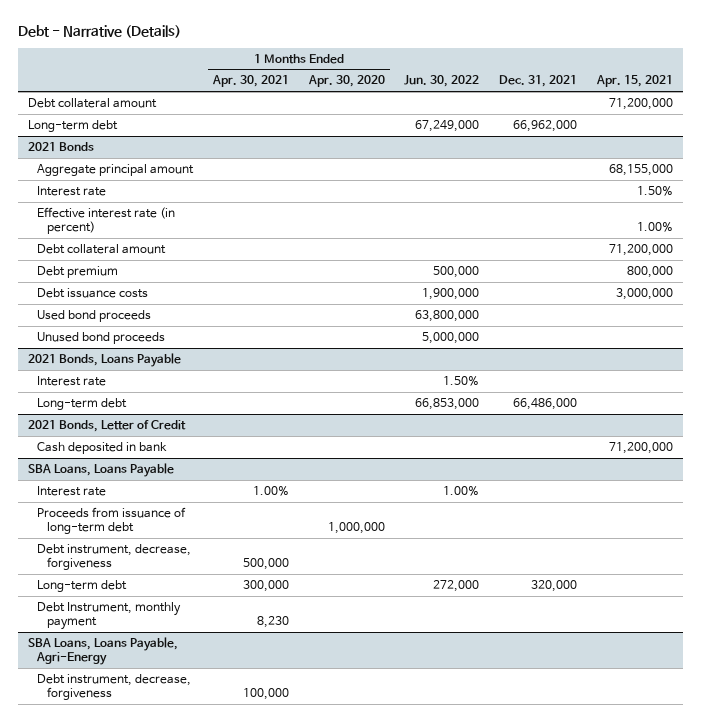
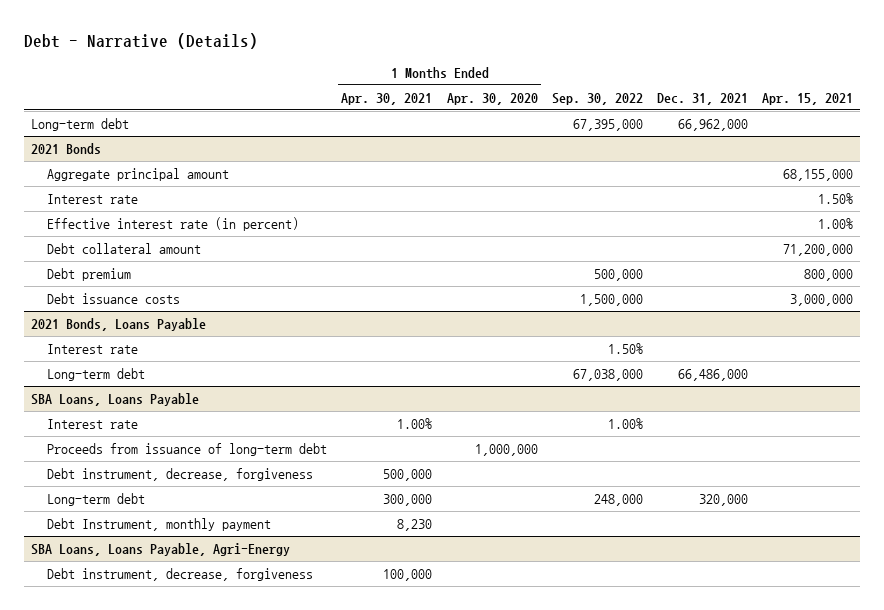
- | 1 Months Ended Apr. 30, 2021 | 1 Months Ended Apr. 30, 2020 | Jun. 30, 2022 | Dec. 31, 2021 | Apr. 15, 2021
+ | 1 Months Ended Apr. 30, 2021 | 1 Months Ended Apr. 30, 2020 | Sep. 30, 2022 | Dec. 31, 2021 | Apr. 15, 2021
- Debt collateral amount | | | | | 71,200,000
@ 2021 Bonds
- Used bond proceeds | | | 63,800,000 | |
- Unused bond proceeds | | | 5,000,000 | |
- 2021 Bonds, Letter of Credit
- Cash deposited in bank | | | | | 71,200,000

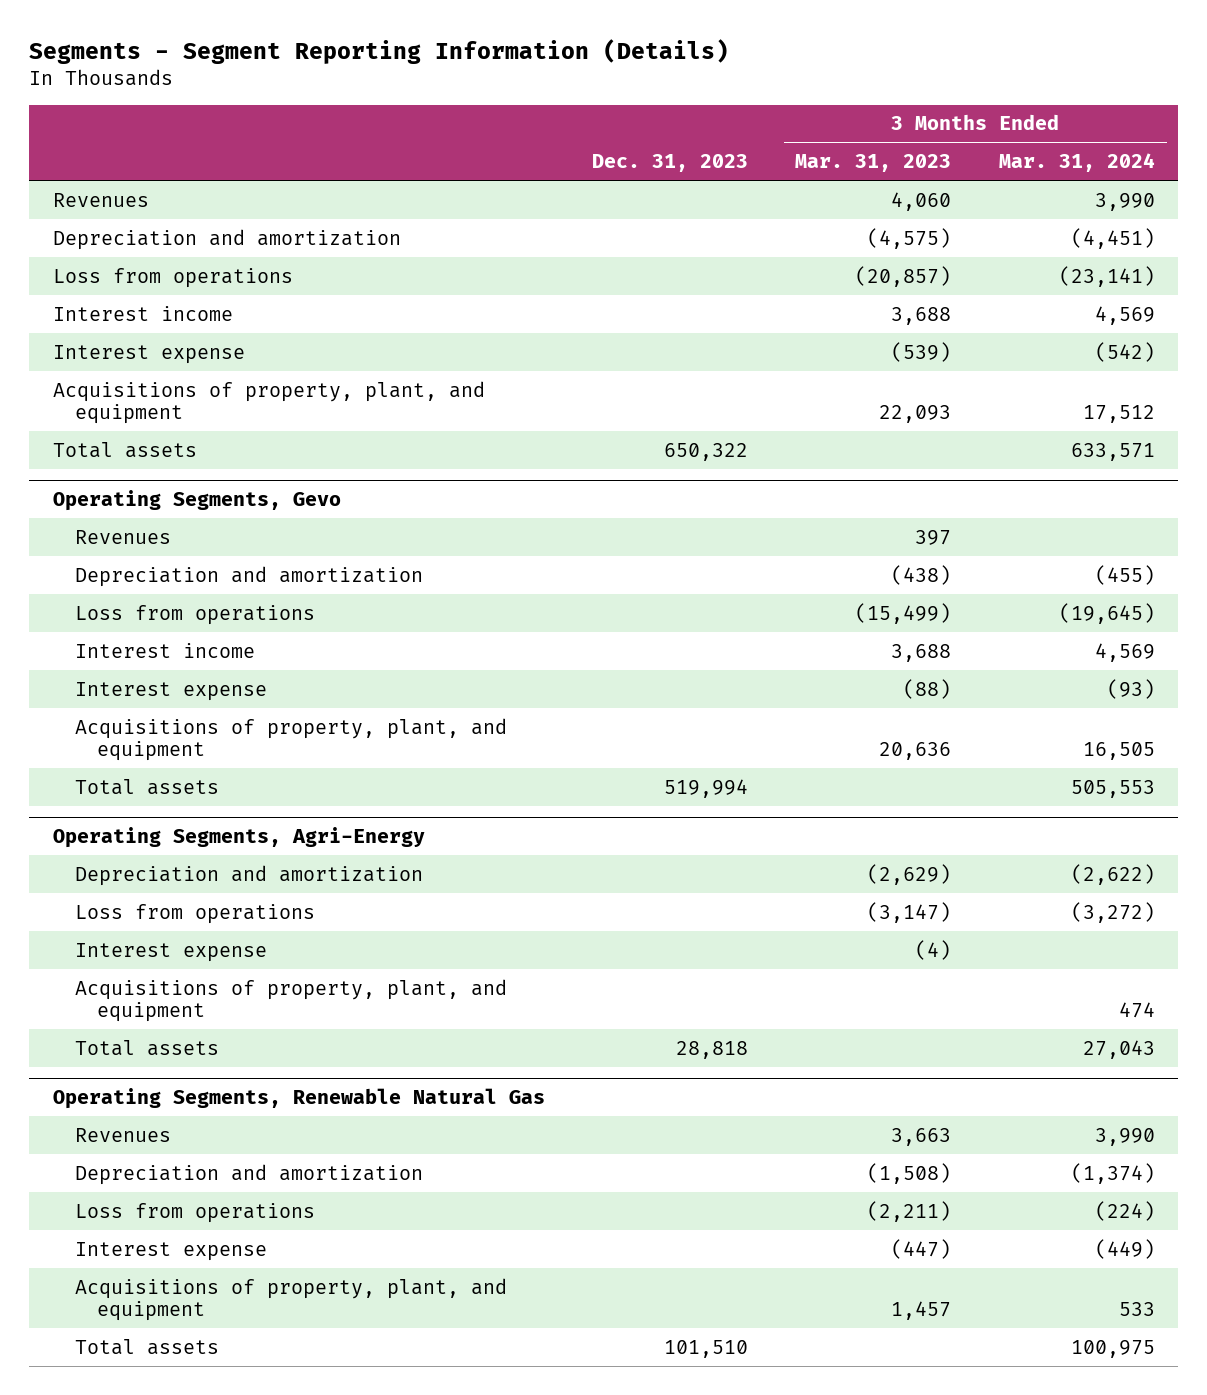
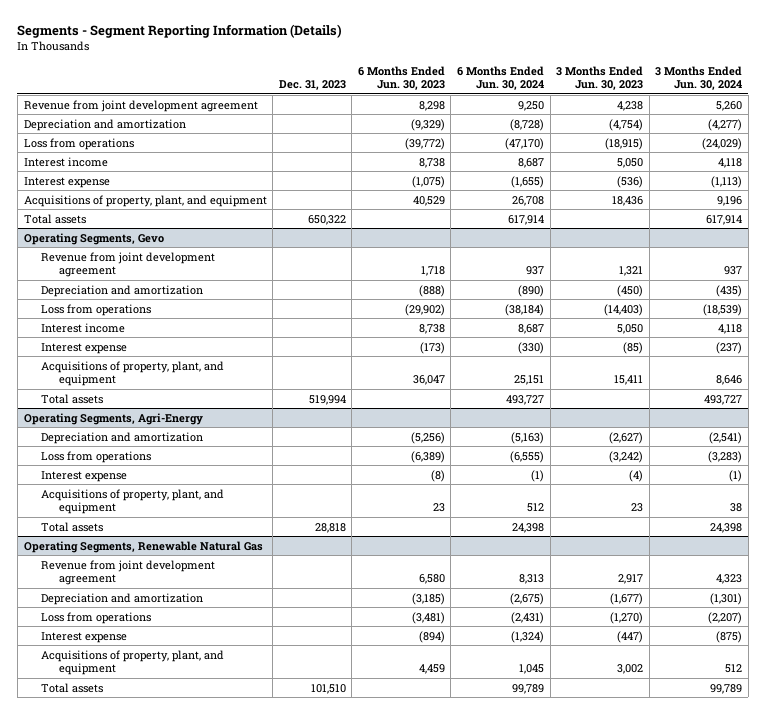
- | Dec. 31, 2023 | 3 Months Ended Mar. 31, 2023 | 3 Months Ended Mar. 31, 2024
+ | Dec. 31, 2023 | 6 Months Ended Jun. 30, 2023 | 6 Months Ended Jun. 30, 2024 | 3 Months Ended Jun. 30, 2023 | 3 Months Ended Jun. 30, 2024
- Revenues | | 4,060 | 3,990
+ Revenue from joint development agreement | | 8,298 | 9,250 | 4,238 | 5,260
@ Operating Segments, Gevo
- Revenues | | 397 |
+ Revenue from joint development agreement | | 1,718 | 937 | 1,321 | 937
@ Operating Segments, Renewable Natural Gas
- Revenues | | 3,663 | 3,990
+ Revenue from joint development agreement | | 6,580 | 8,313 | 2,917 | 4,323

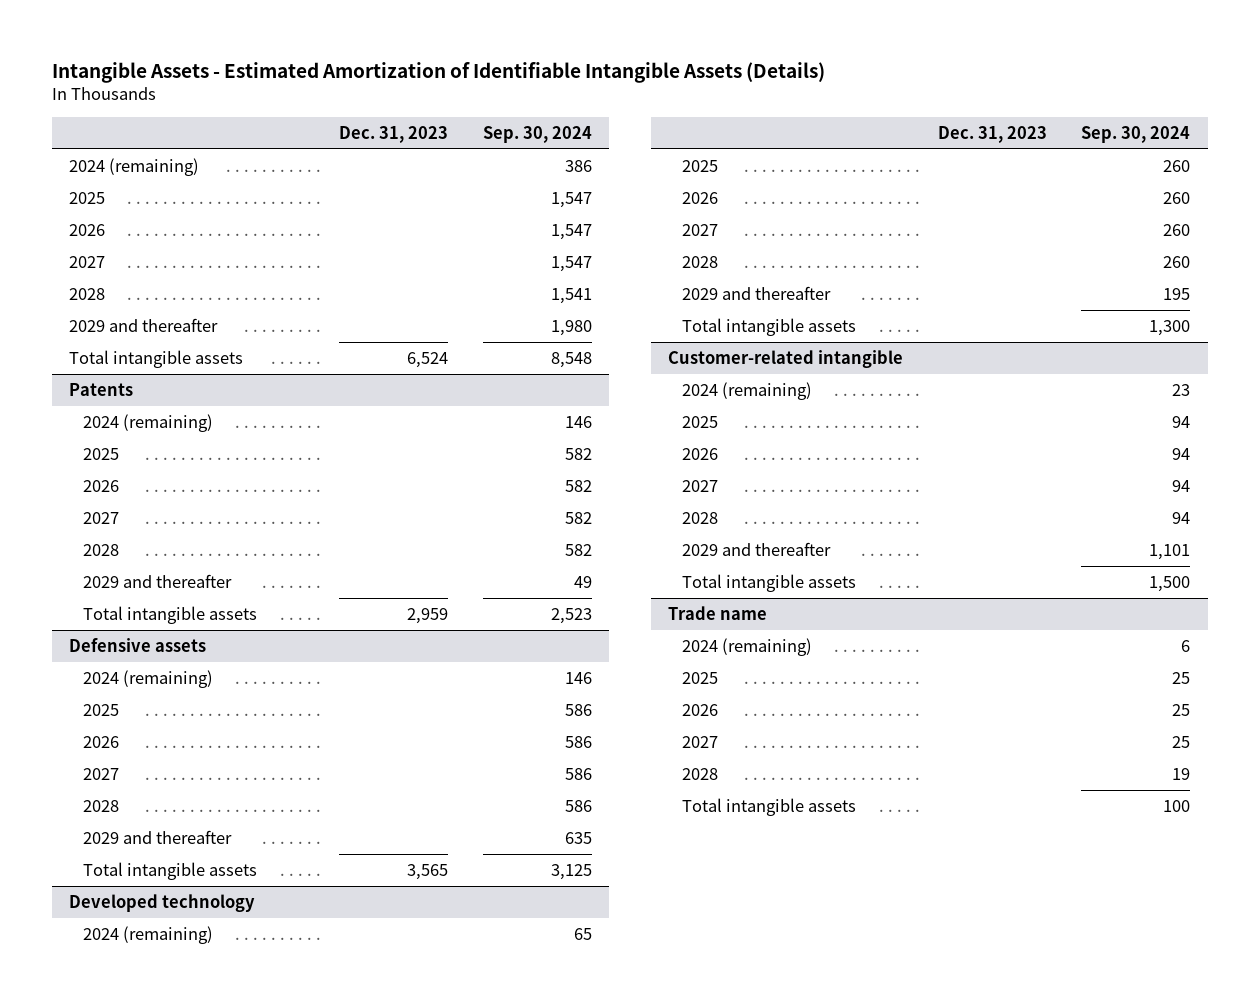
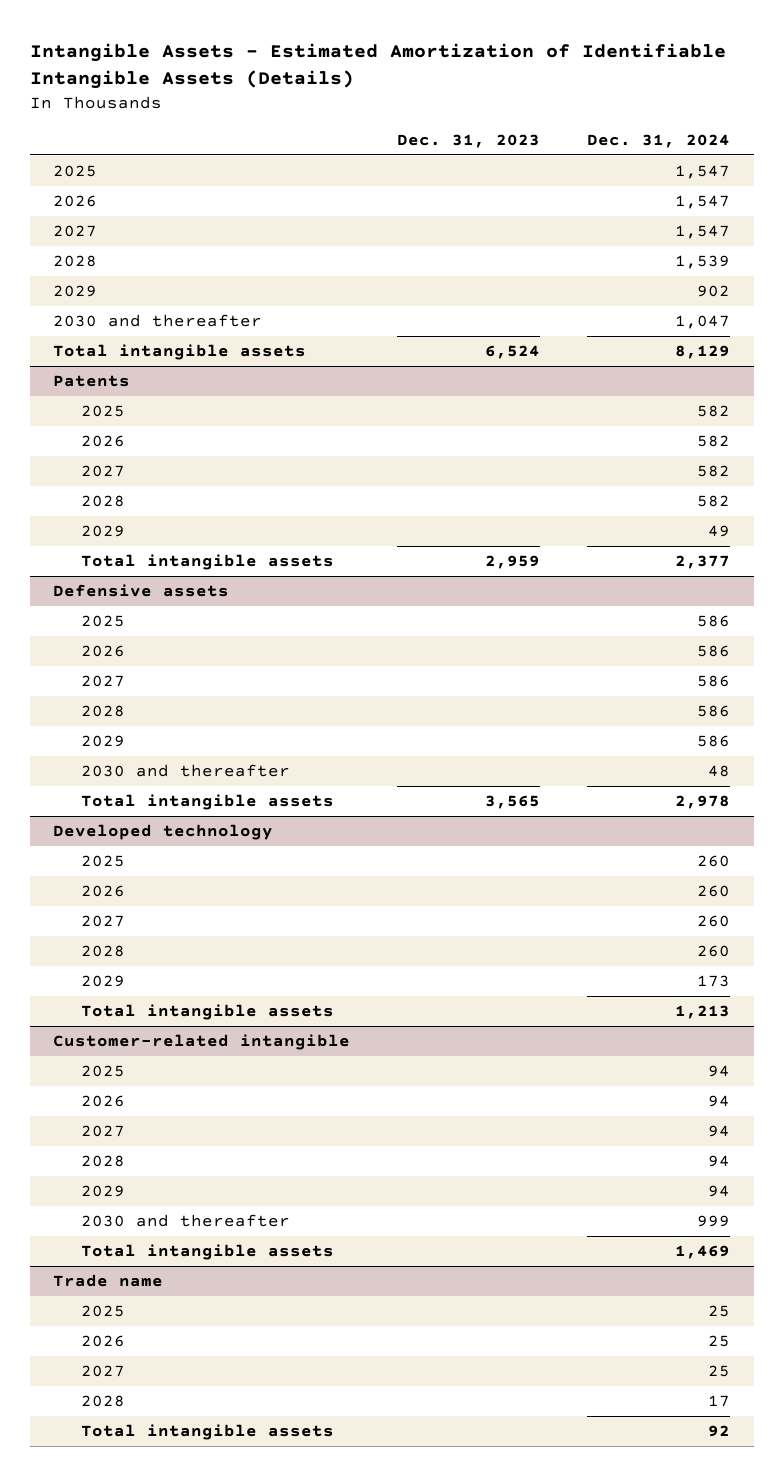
- | Dec. 31, 2023 | Sep. 30, 2024
+ | Dec. 31, 2023 | Dec. 31, 2024
- 2024 (remaining) | | 386
- 2029 and thereafter | | 1,980
+ 2029 | | 902
+ 2030 and thereafter | | 1,047
@ Patents
- 2024 (remaining) | | 146
- 2029 and thereafter | | 49
+ 2029 | | 49
@ Defensive assets
- 2024 (remaining) | | 146
- 2029 and thereafter | | 635
+ 2029 | | 586
+ 2030 and thereafter | | 48
@ Developed technology
- 2024 (remaining) | | 65
- 2029 and thereafter | | 195
+ 2029 | | 173
@ Customer-related intangible
- 2024 (remaining) | | 23
- 2029 and thereafter | | 1,101
+ 2029 | | 94
+ 2030 and thereafter | | 999
@ Trade name
- 2024 (remaining) | | 6

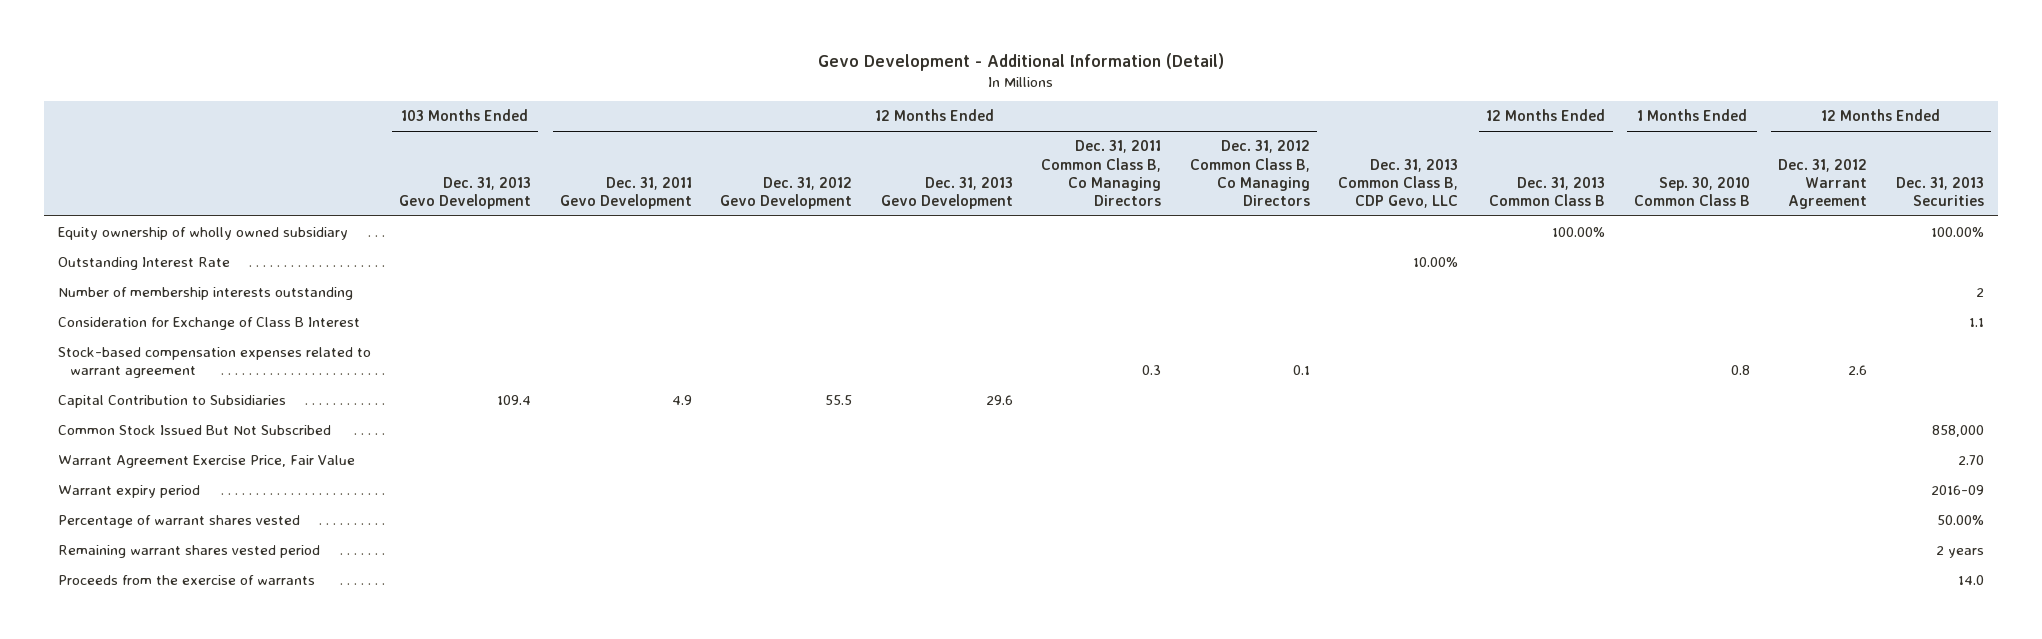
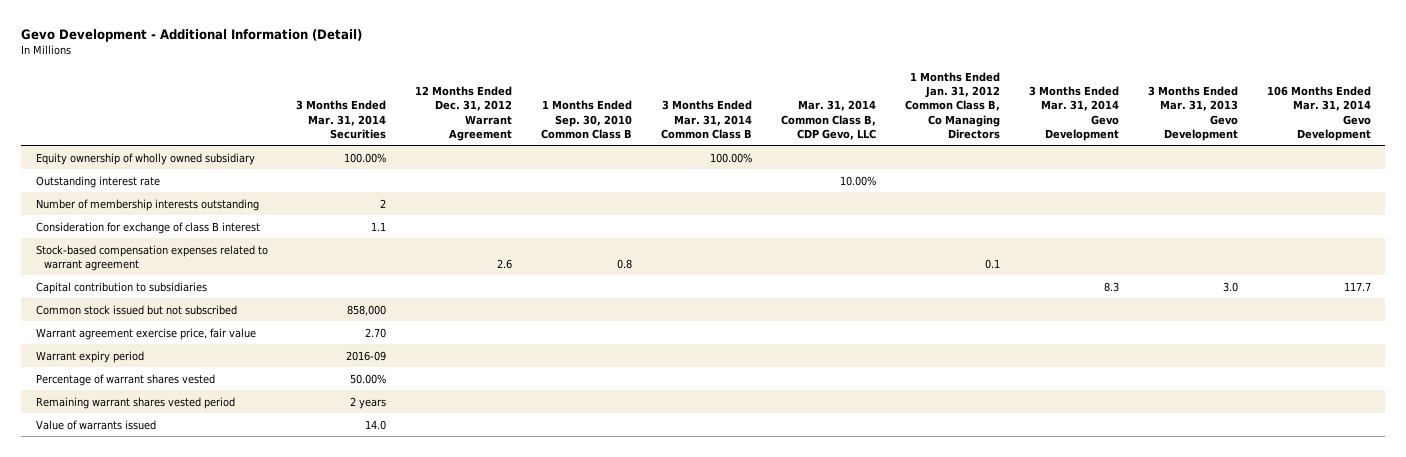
- | 103 Months Ended Dec. 31, 2013 Gevo Development | 12 Months Ended Dec. 31, 2011 Gevo Development | 12 Months Ended Dec. 31, 2012 Gevo Development | 12 Months Ended Dec. 31, 2013 Gevo Development | 12 Months Ended Dec. 31, 2011 Common Class B, Co Managing Directors | 12 Months Ended Dec. 31, 2012 Common Class B, Co Managing Directors | Dec. 31, 2013 Common Class B, CDP Gevo, LLC | 12 Months Ended Dec. 31, 2013 Common Class B | 1 Months Ended Sep. 30, 2010 Common Class B | 12 Months Ended Dec. 31, 2012 Warrant Agreement | 12 Months Ended Dec. 31, 2013 Securities
+ | 3 Months Ended Mar. 31, 2014 Securities | 12 Months Ended Dec. 31, 2012 Warrant Agreement | 1 Months Ended Sep. 30, 2010 Common Class B | 3 Months Ended Mar. 31, 2014 Common Class B | Mar. 31, 2014 Common Class B, CDP Gevo, LLC | 1 Months Ended Jan. 31, 2012 Common Class B, Co Managing Directors | 3 Months Ended Mar. 31, 2014 Gevo Development | 3 Months Ended Mar. 31, 2013 Gevo Development | 106 Months Ended Mar. 31, 2014 Gevo Development
- Outstanding Interest Rate | | | | | | | 10.00% | | | |
+ Outstanding interest rate | | | | | 10.00% | | | |
- Consideration for Exchange of Class B Interest | | | | | | | | | | | 1.1
+ Consideration for exchange of class B interest | 1.1 | | | | | | | |
- Capital Contribution to Subsidiaries | 109.4 | 4.9 | 55.5 | 29.6 | | | | | | |
- Common Stock Issued But Not Subscribed | | | | | | | | | | | 858,000
- Warrant Agreement Exercise Price, Fair Value | | | | | | | | | | | 2.70
+ Capital contribution to subsidiaries | | | | | | | 8.3 | 3.0 | 117.7
+ Common stock issued but not subscribed | 858,000 | | | | | | | |
+ Warrant agreement exercise price, fair value | 2.70 | | | | | | | |
- Proceeds from the exercise of warrants | | | | | | | | | | | 14.0
+ Value of warrants issued | 14.0 | | | | | | | |

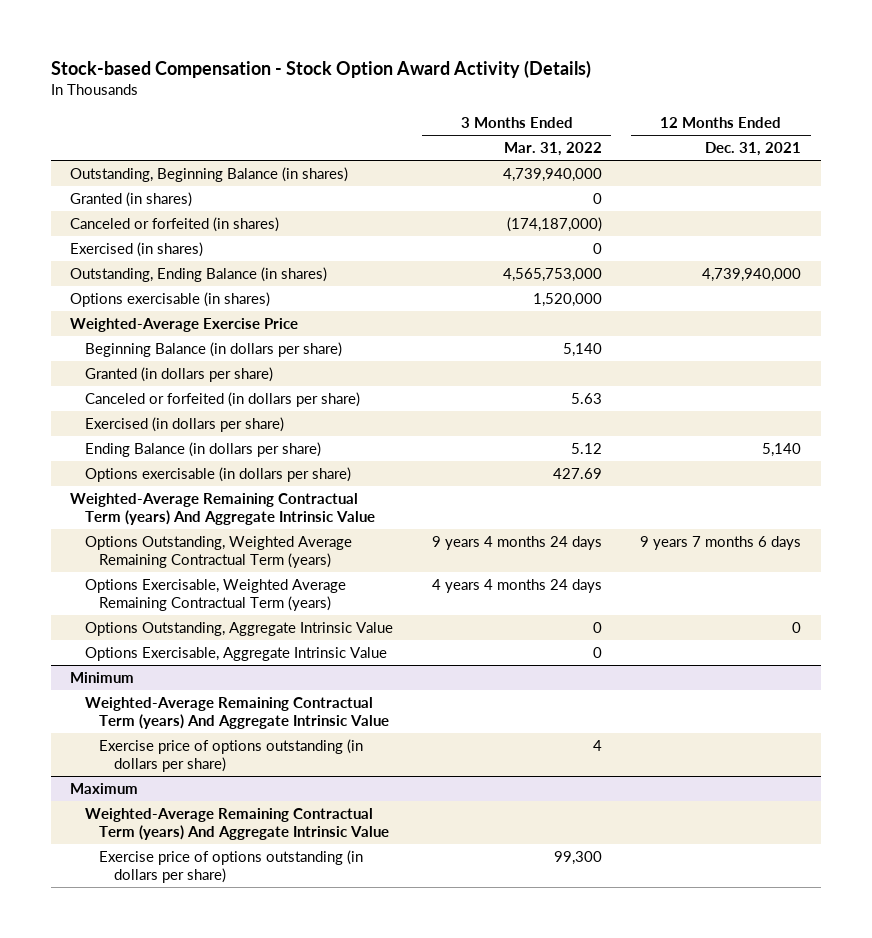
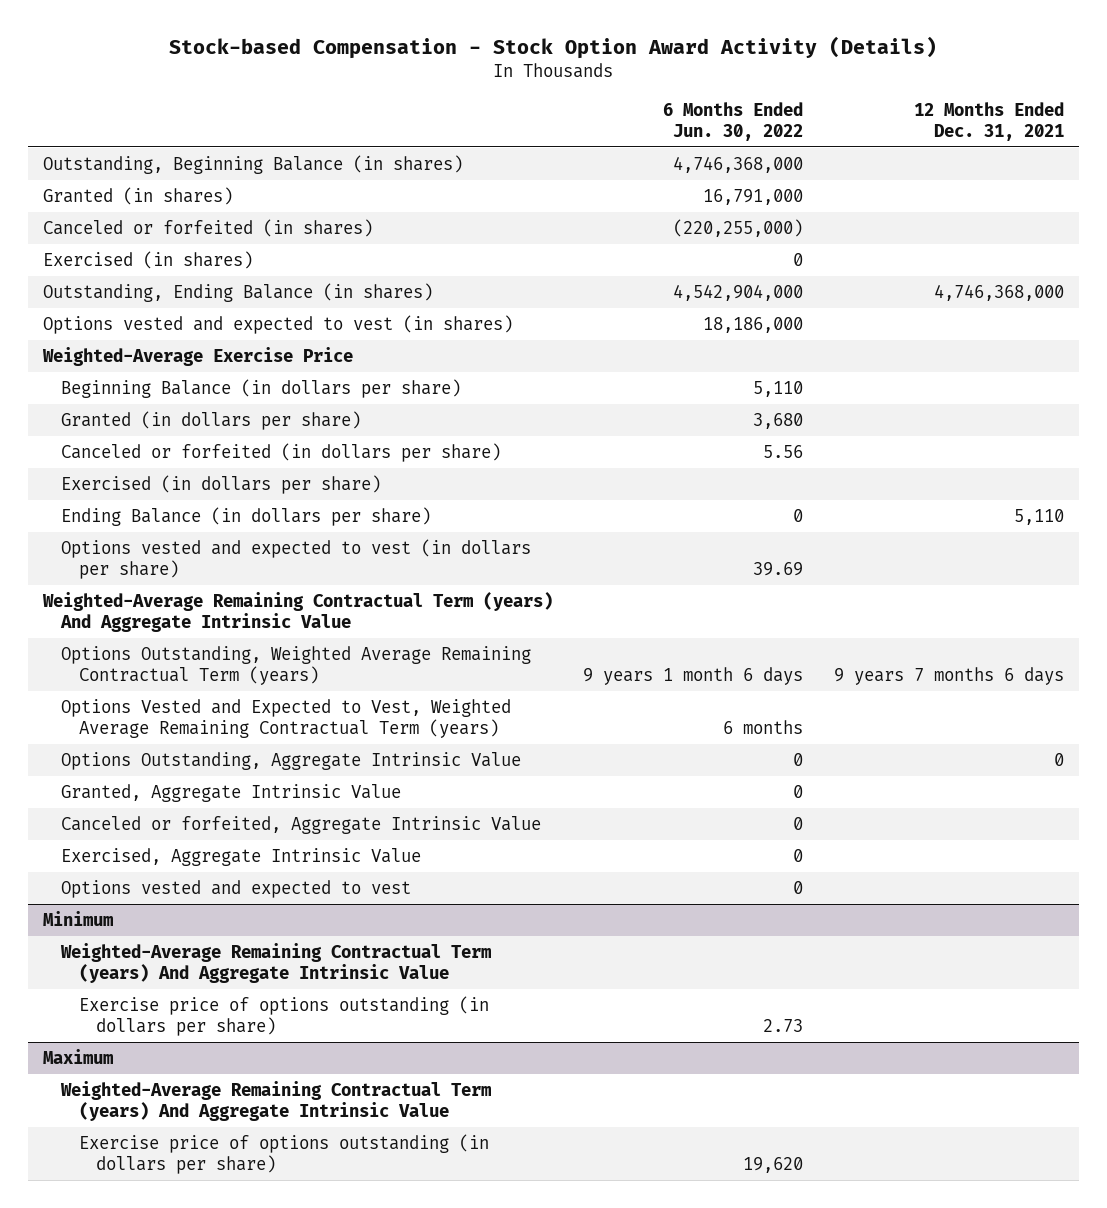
- | 3 Months Ended Mar. 31, 2022 | 12 Months Ended Dec. 31, 2021
+ | 6 Months Ended Jun. 30, 2022 | 12 Months Ended Dec. 31, 2021
- Outstanding, Ending Balance (in shares) | 4,565,753,000 | 4,739,940,000
- Options exercisable (in shares) | 1,520,000 |
+ Outstanding, Ending Balance (in shares) | 4,542,904,000 | 4,746,368,000
+ Options vested and expected to vest (in shares) | 18,186,000 |
- Ending Balance (in dollars per share) | 5.12 | 5,140
- Options exercisable (in dollars per share) | 427.69 |
+ Ending Balance (in dollars per share) | 0 | 5,110
+ Options vested and expected to vest (in dollars per share) | 39.69 |
- Options Exercisable, Weighted Average Remaining Contractual Term (years) | 4 years 4 months 24 days |
+ Options Vested and Expected to Vest, Weighted Average Remaining Contractual Term (years) | 6 months |
- Options Exercisable, Aggregate Intrinsic Value | 0 |
+ Granted, Aggregate Intrinsic Value | 0 |
+ Canceled or forfeited, Aggregate Intrinsic Value | 0 |
+ Exercised, Aggregate Intrinsic Value | 0 |
+ Options vested and expected to vest | 0 |

